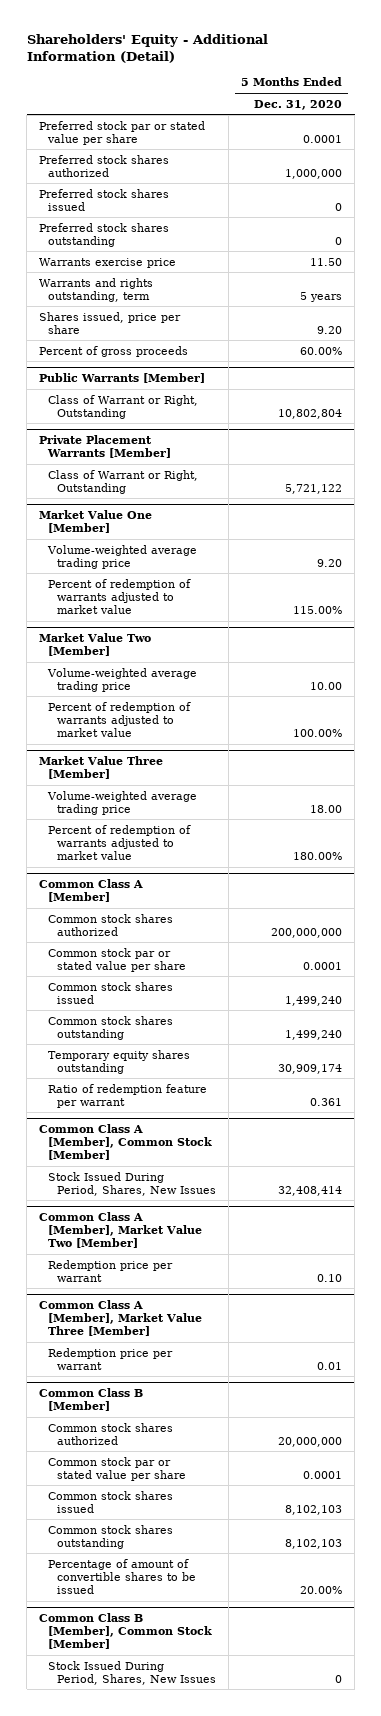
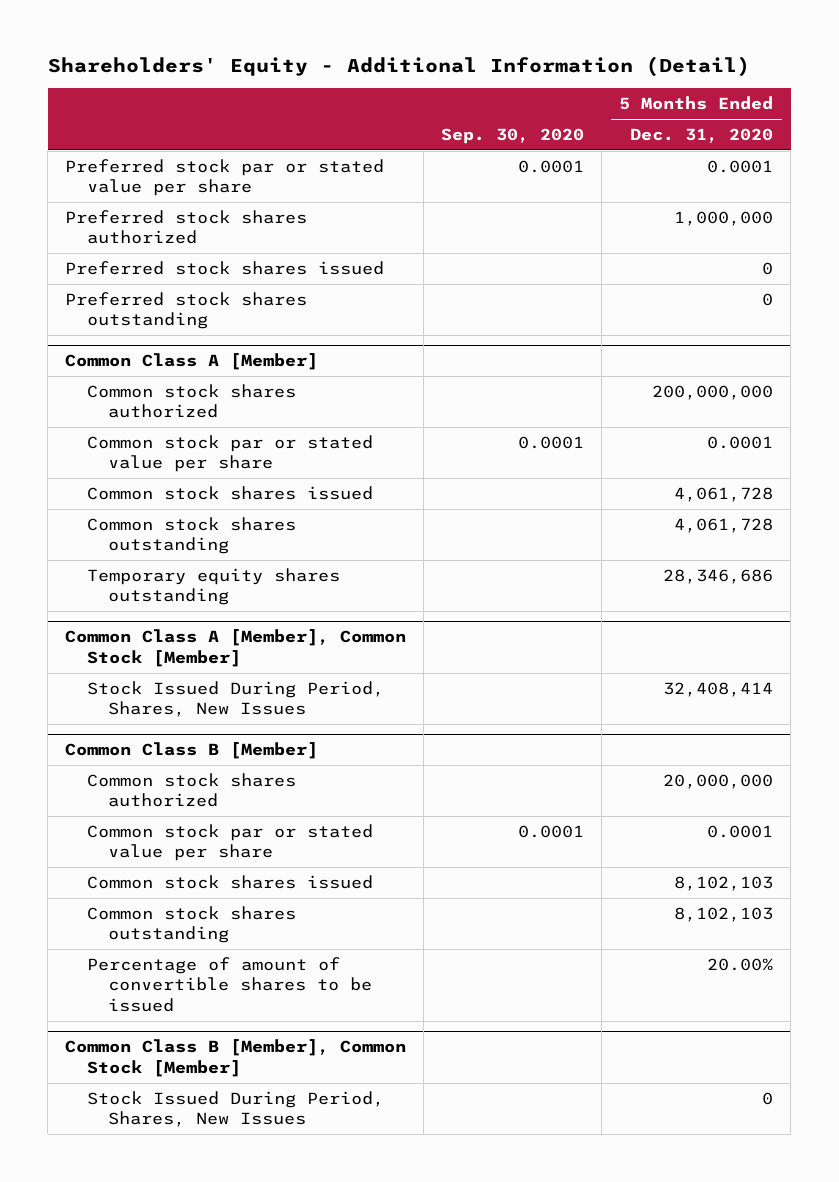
- | 5 Months Ended Dec. 31, 2020
+ | Sep. 30, 2020 | 5 Months Ended Dec. 31, 2020
- Warrants exercise price | 11.50
- Warrants and rights outstanding, term | 5 years
- Shares issued, price per share | 9.20
- Percent of gross proceeds | 60.00%
- Public Warrants [Member]
- Class of Warrant or Right, Outstanding | 10,802,804
- Private Placement Warrants [Member]
- Class of Warrant or Right, Outstanding | 5,721,122
- Market Value One [Member]
- Volume-weighted average trading price | 9.20
- Percent of redemption of warrants adjusted to market value | 115.00%
- Market Value Two [Member]
- Volume-weighted average trading price | 10.00
- Percent of redemption of warrants adjusted to market value | 100.00%
- Market Value Three [Member]
- Volume-weighted average trading price | 18.00
- Percent of redemption of warrants adjusted to market value | 180.00%
@ Common Class A [Member]
- Common stock shares issued | 1,499,240
- Common stock shares outstanding | 1,499,240
- Temporary equity shares outstanding | 30,909,174
- Ratio of redemption feature per warrant | 0.361
+ Common stock shares issued | | 4,061,728
+ Common stock shares outstanding | | 4,061,728
+ Temporary equity shares outstanding | | 28,346,686
- Common Class A [Member], Market Value Two [Member]
- Redemption price per warrant | 0.10
- Common Class A [Member], Market Value Three [Member]
- Redemption price per warrant | 0.01

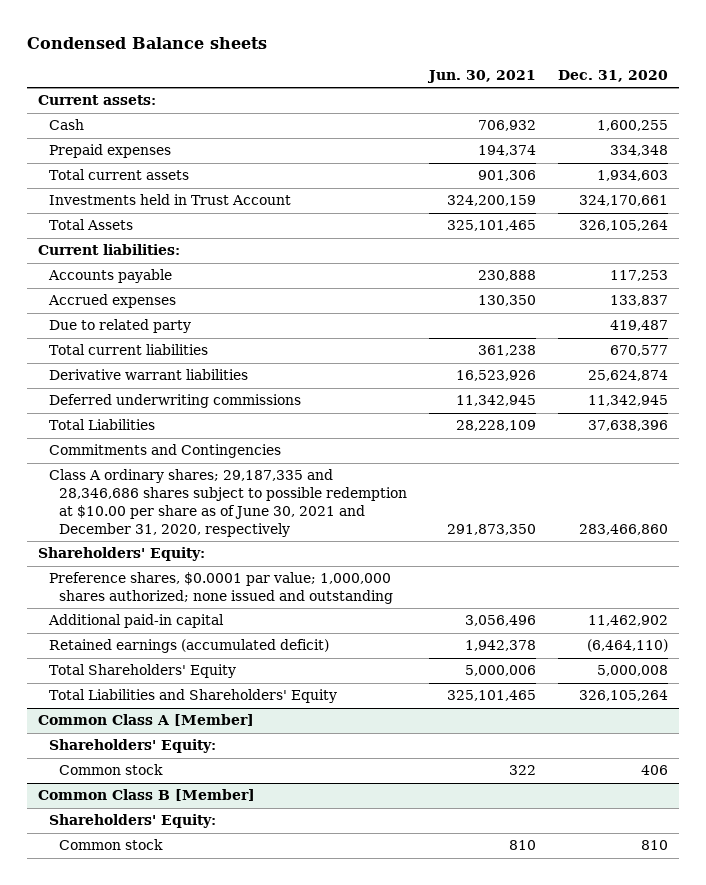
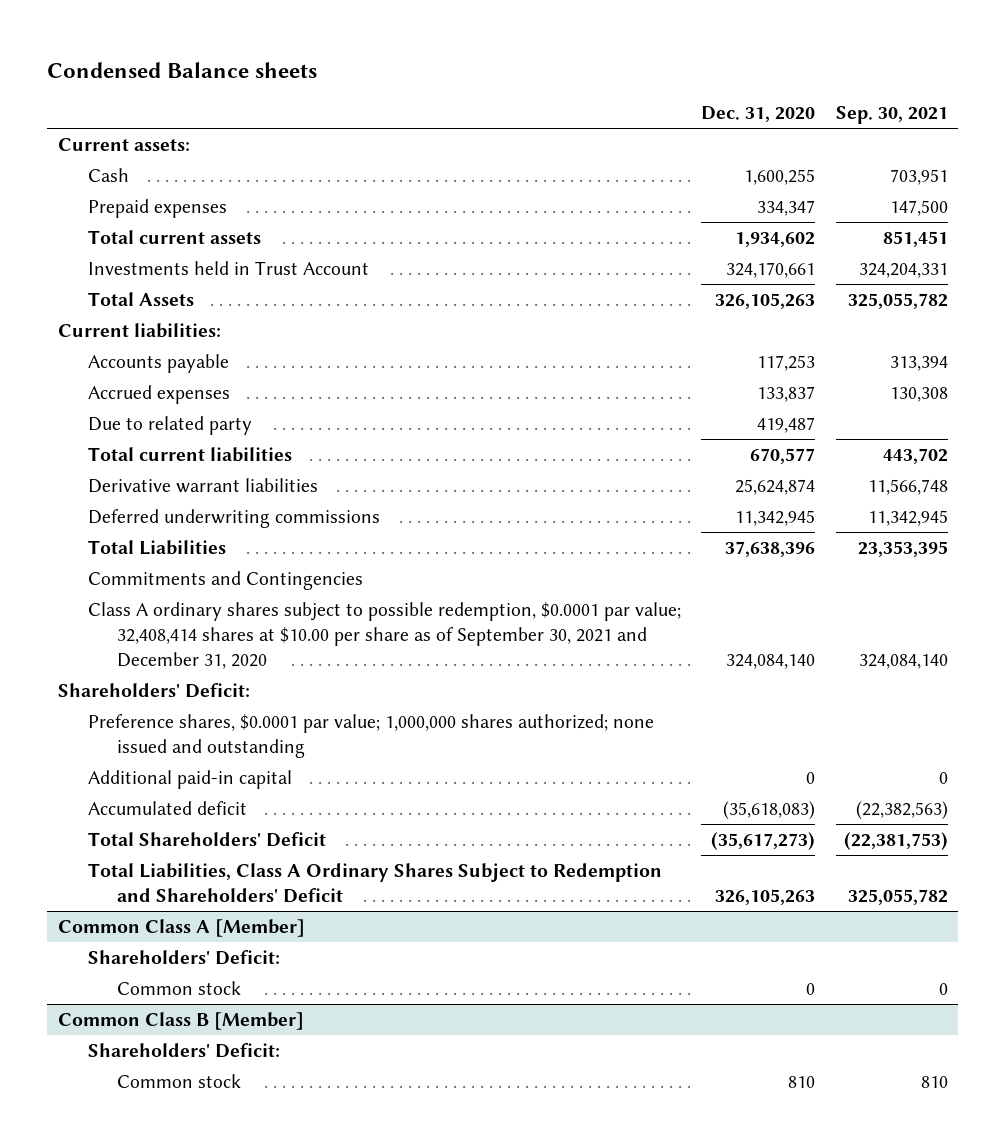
- | Jun. 30, 2021 | Dec. 31, 2020
+ | Dec. 31, 2020 | Sep. 30, 2021
- Prepaid expenses | 194,374 | 334,348
- Total current assets | 901,306 | 1,934,603
+ Prepaid expenses | 334,347 | 147,500
+ Total current assets | 1,934,602 | 851,451
- Total Assets | 325,101,465 | 326,105,264
+ Total Assets | 326,105,263 | 325,055,782
- Class A ordinary shares; 29,187,335 and 28,346,686 shares subject to possible redemption at $10.00 per share as of June 30, 2021 and December 31, 2020, respectively | 291,873,350 | 283,466,860
- Shareholders' Equity:
+ Class A ordinary shares subject to possible redemption, $0.0001 par value; 32,408,414 shares at $10.00 per share as of September 30, 2021 and December 31, 2020 | 324,084,140 | 324,084,140
+ Shareholders' Deficit:
- Additional paid-in capital | 3,056,496 | 11,462,902
- Retained earnings (accumulated deficit) | 1,942,378 | (6,464,110)
- Total Shareholders' Equity | 5,000,006 | 5,000,008
- Total Liabilities and Shareholders' Equity | 325,101,465 | 326,105,264
+ Additional paid-in capital | 0 | 0
+ Accumulated deficit | (35,618,083) | (22,382,563)
+ Total Shareholders' Deficit | (35,617,273) | (22,381,753)
+ Total Liabilities, Class A Ordinary Shares Subject to Redemption and Shareholders' Deficit | 326,105,263 | 325,055,782
@ Common Class A [Member]
- Shareholders' Equity:
- Common stock | 322 | 406
+ Shareholders' Deficit:
+ Common stock | 0 | 0
@ Common Class B [Member]
- Shareholders' Equity:
+ Shareholders' Deficit:

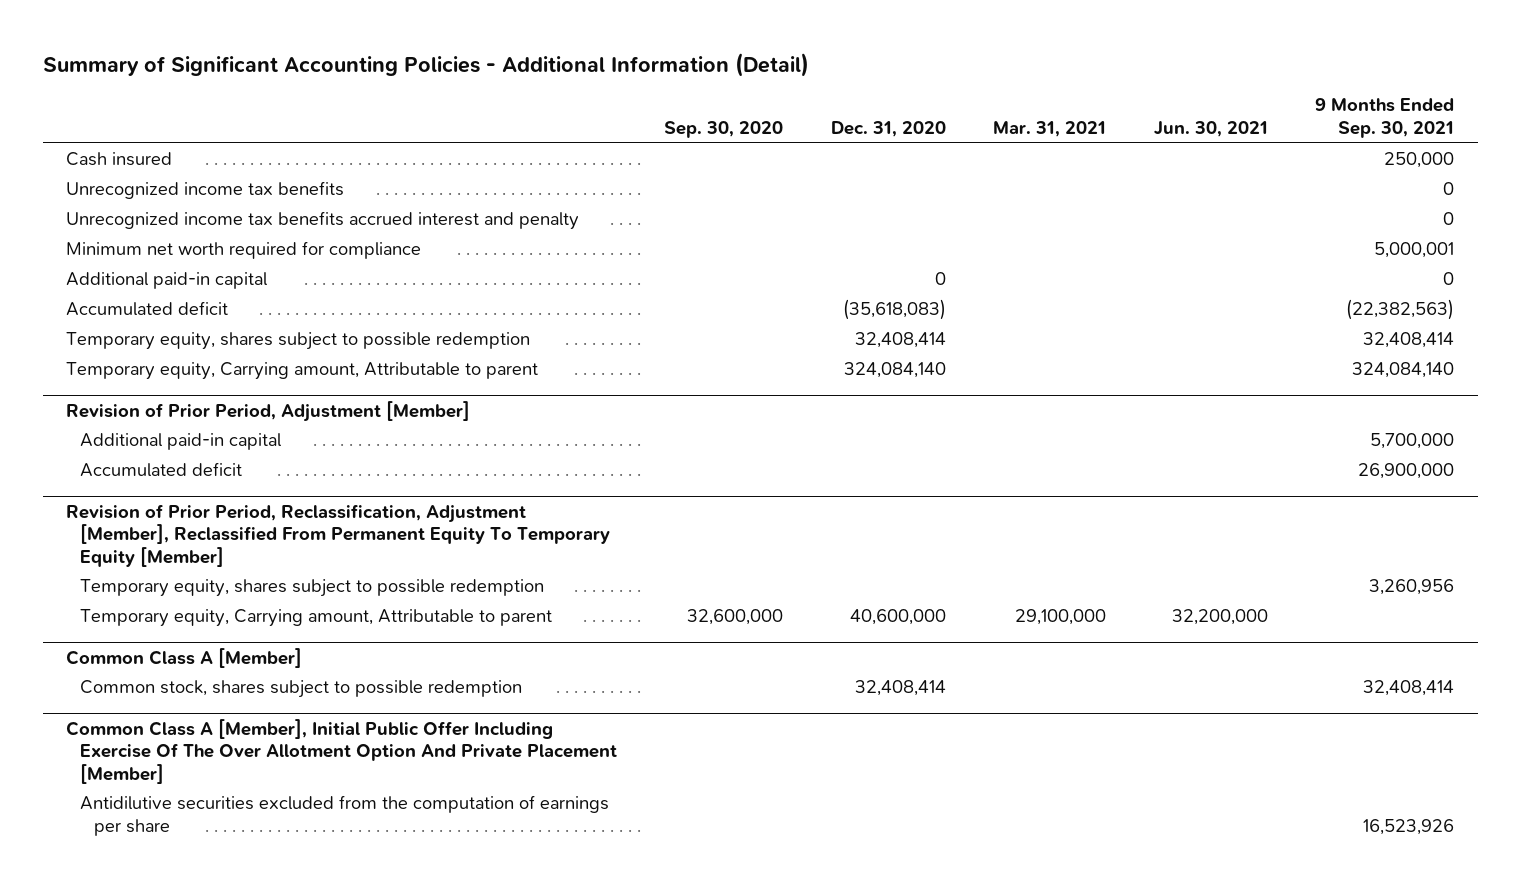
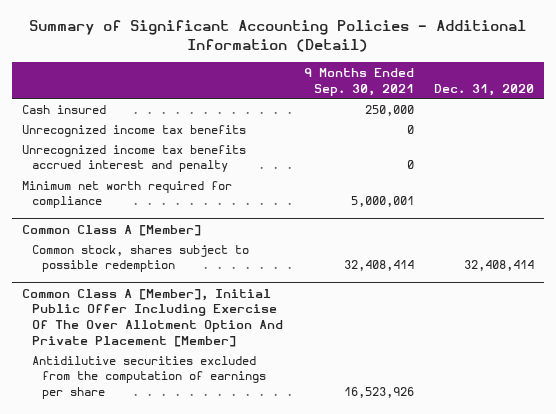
- | Sep. 30, 2020 | Dec. 31, 2020 | Mar. 31, 2021 | Jun. 30, 2021 | 9 Months Ended Sep. 30, 2021
+ | 9 Months Ended Sep. 30, 2021 | Dec. 31, 2020
- Additional paid-in capital | | 0 | | | 0
- Accumulated deficit | | (35,618,083) | | | (22,382,563)
- Temporary equity, shares subject to possible redemption | | 32,408,414 | | | 32,408,414
- Temporary equity, Carrying amount, Attributable to parent | | 324,084,140 | | | 324,084,140
- Revision of Prior Period, Adjustment [Member]
- Additional paid-in capital | | | | | 5,700,000
- Accumulated deficit | | | | | 26,900,000
- Revision of Prior Period, Reclassification, Adjustment [Member], Reclassified From Permanent Equity To Temporary Equity [Member]
- Temporary equity, shares subject to possible redemption | | | | | 3,260,956
- Temporary equity, Carrying amount, Attributable to parent | 32,600,000 | 40,600,000 | 29,100,000 | 32,200,000 |

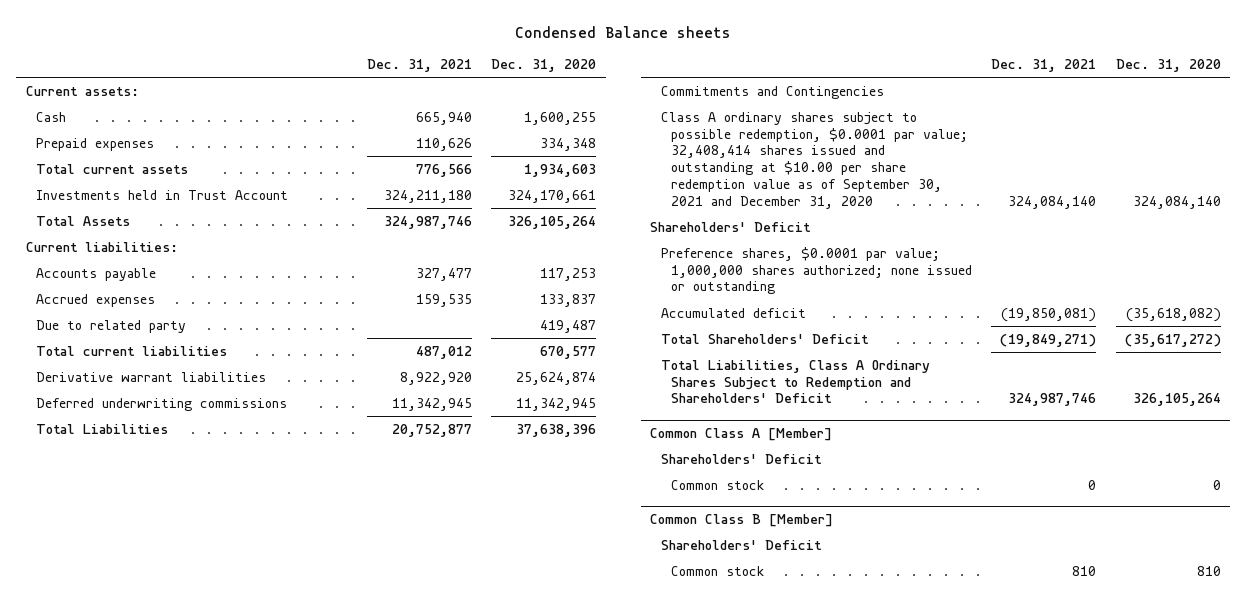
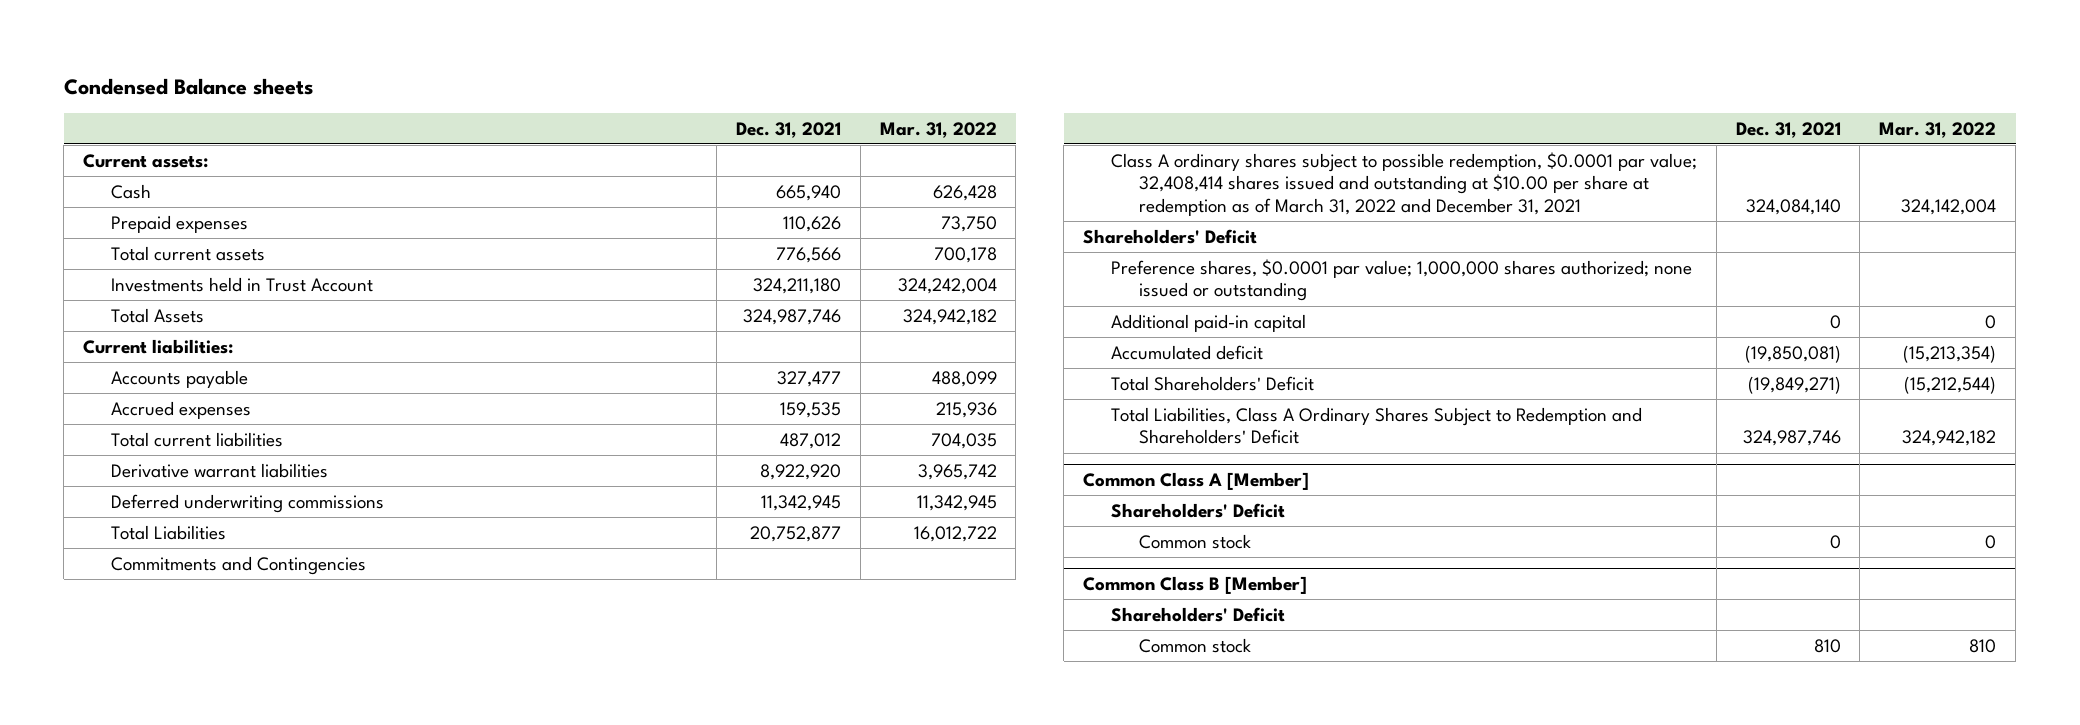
- | Dec. 31, 2021 | Dec. 31, 2020
+ | Dec. 31, 2021 | Mar. 31, 2022
- Due to related party | | 419,487
- Class A ordinary shares subject to possible redemption, $0.0001 par value; 32,408,414 shares issued and outstanding at $10.00 per share redemption value as of September 30, 2021 and December 31, 2020 | 324,084,140 | 324,084,140
+ Class A ordinary shares subject to possible redemption, $0.0001 par value; 32,408,414 shares issued and outstanding at $10.00 per share at redemption as of March 31, 2022 and December 31, 2021 | 324,084,140 | 324,142,004
+ Additional paid-in capital | 0 | 0

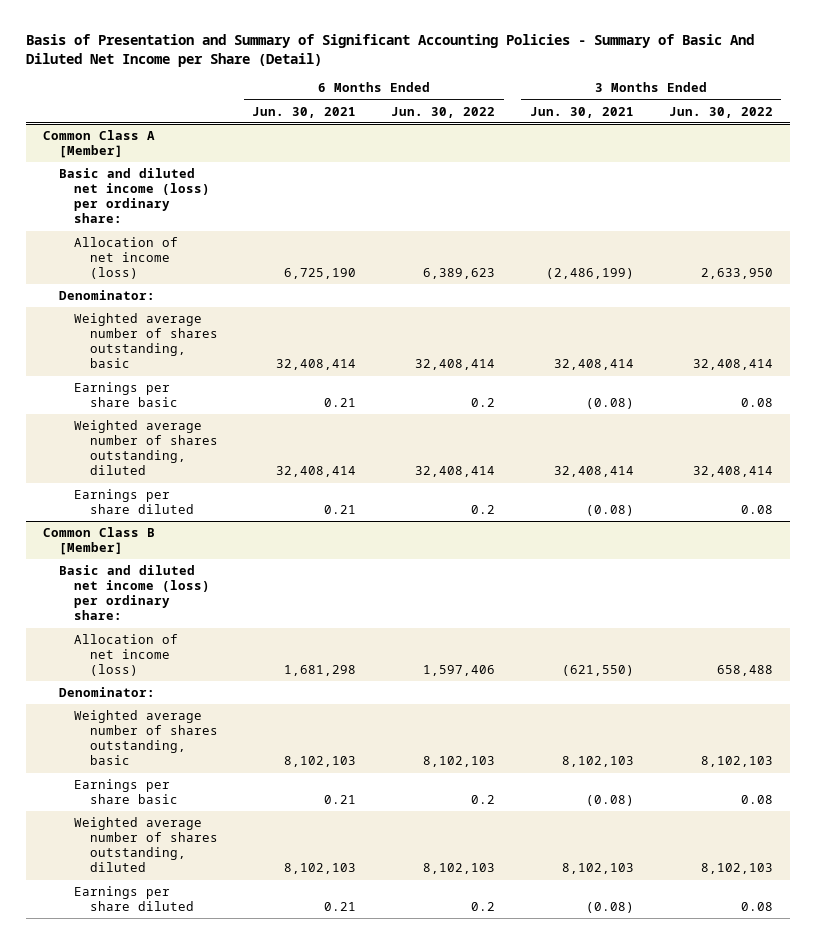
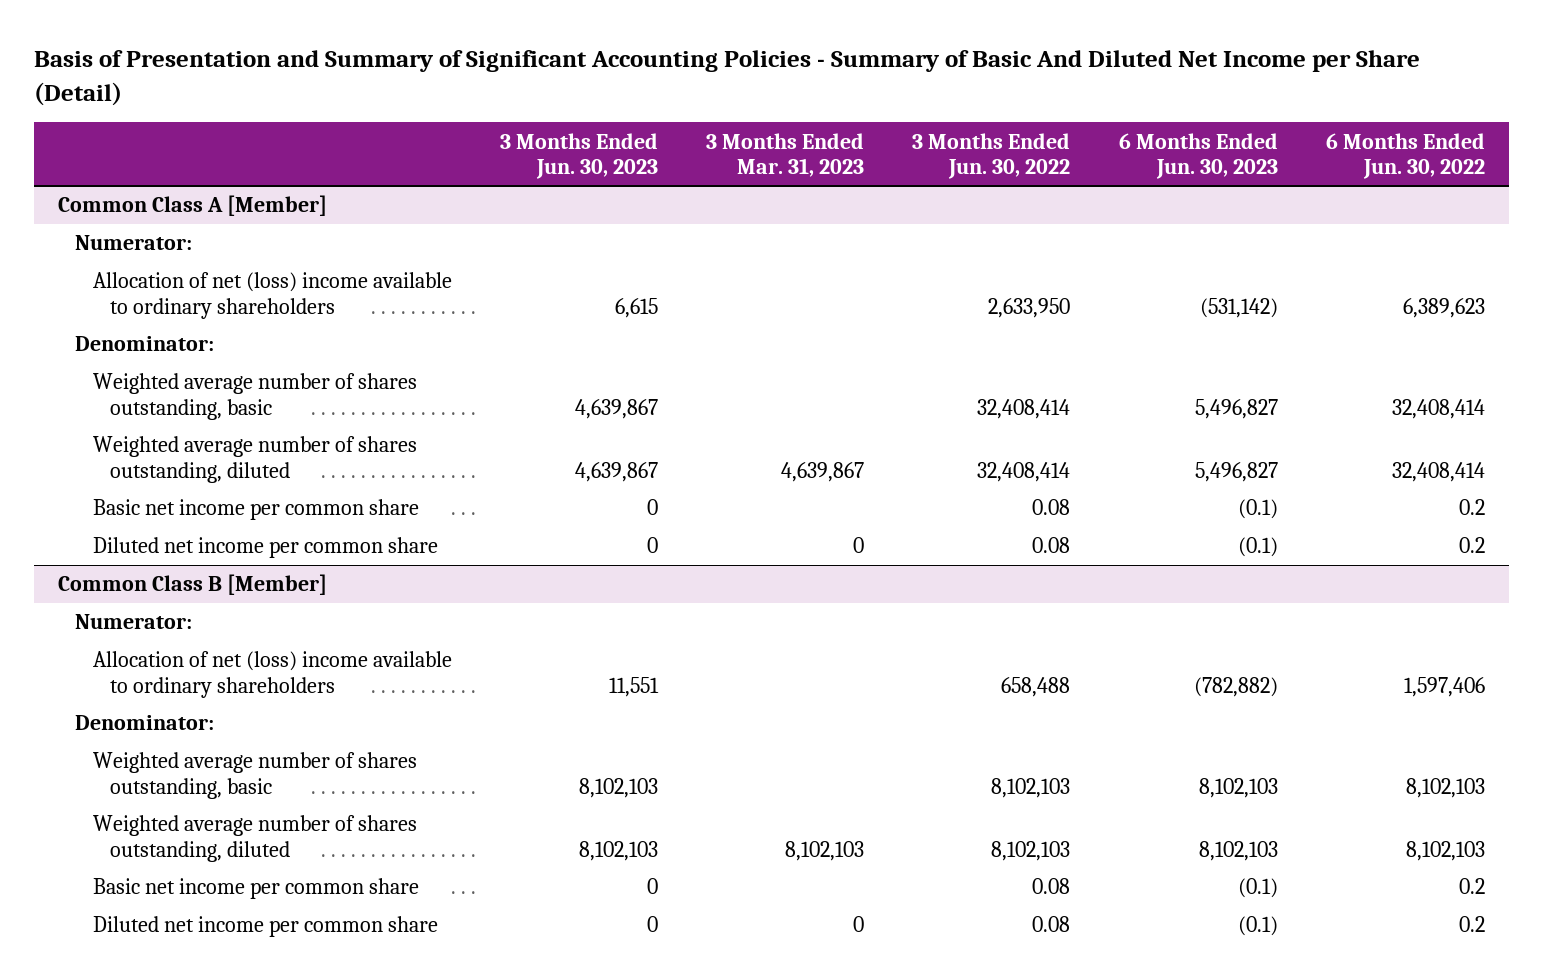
- | 6 Months Ended Jun. 30, 2021 | 6 Months Ended Jun. 30, 2022 | 3 Months Ended Jun. 30, 2021 | 3 Months Ended Jun. 30, 2022
+ | 3 Months Ended Jun. 30, 2023 | 3 Months Ended Mar. 31, 2023 | 3 Months Ended Jun. 30, 2022 | 6 Months Ended Jun. 30, 2023 | 6 Months Ended Jun. 30, 2022
@ Common Class A [Member]
- Basic and diluted net income (loss) per ordinary share:
- Allocation of net income (loss) | 6,725,190 | 6,389,623 | (2,486,199) | 2,633,950
+ Numerator:
+ Allocation of net (loss) income available to ordinary shareholders | 6,615 | | 2,633,950 | (531,142) | 6,389,623
- Earnings per share basic | 0.21 | 0.2 | (0.08) | 0.08
- Earnings per share diluted | 0.21 | 0.2 | (0.08) | 0.08
+ Basic net income per common share | 0 | | 0.08 | (0.1) | 0.2
+ Diluted net income per common share | 0 | 0 | 0.08 | (0.1) | 0.2
@ Common Class B [Member]
- Basic and diluted net income (loss) per ordinary share:
- Allocation of net income (loss) | 1,681,298 | 1,597,406 | (621,550) | 658,488
+ Numerator:
+ Allocation of net (loss) income available to ordinary shareholders | 11,551 | | 658,488 | (782,882) | 1,597,406
- Earnings per share basic | 0.21 | 0.2 | (0.08) | 0.08
- Earnings per share diluted | 0.21 | 0.2 | (0.08) | 0.08
+ Basic net income per common share | 0 | | 0.08 | (0.1) | 0.2
+ Diluted net income per common share | 0 | 0 | 0.08 | (0.1) | 0.2

